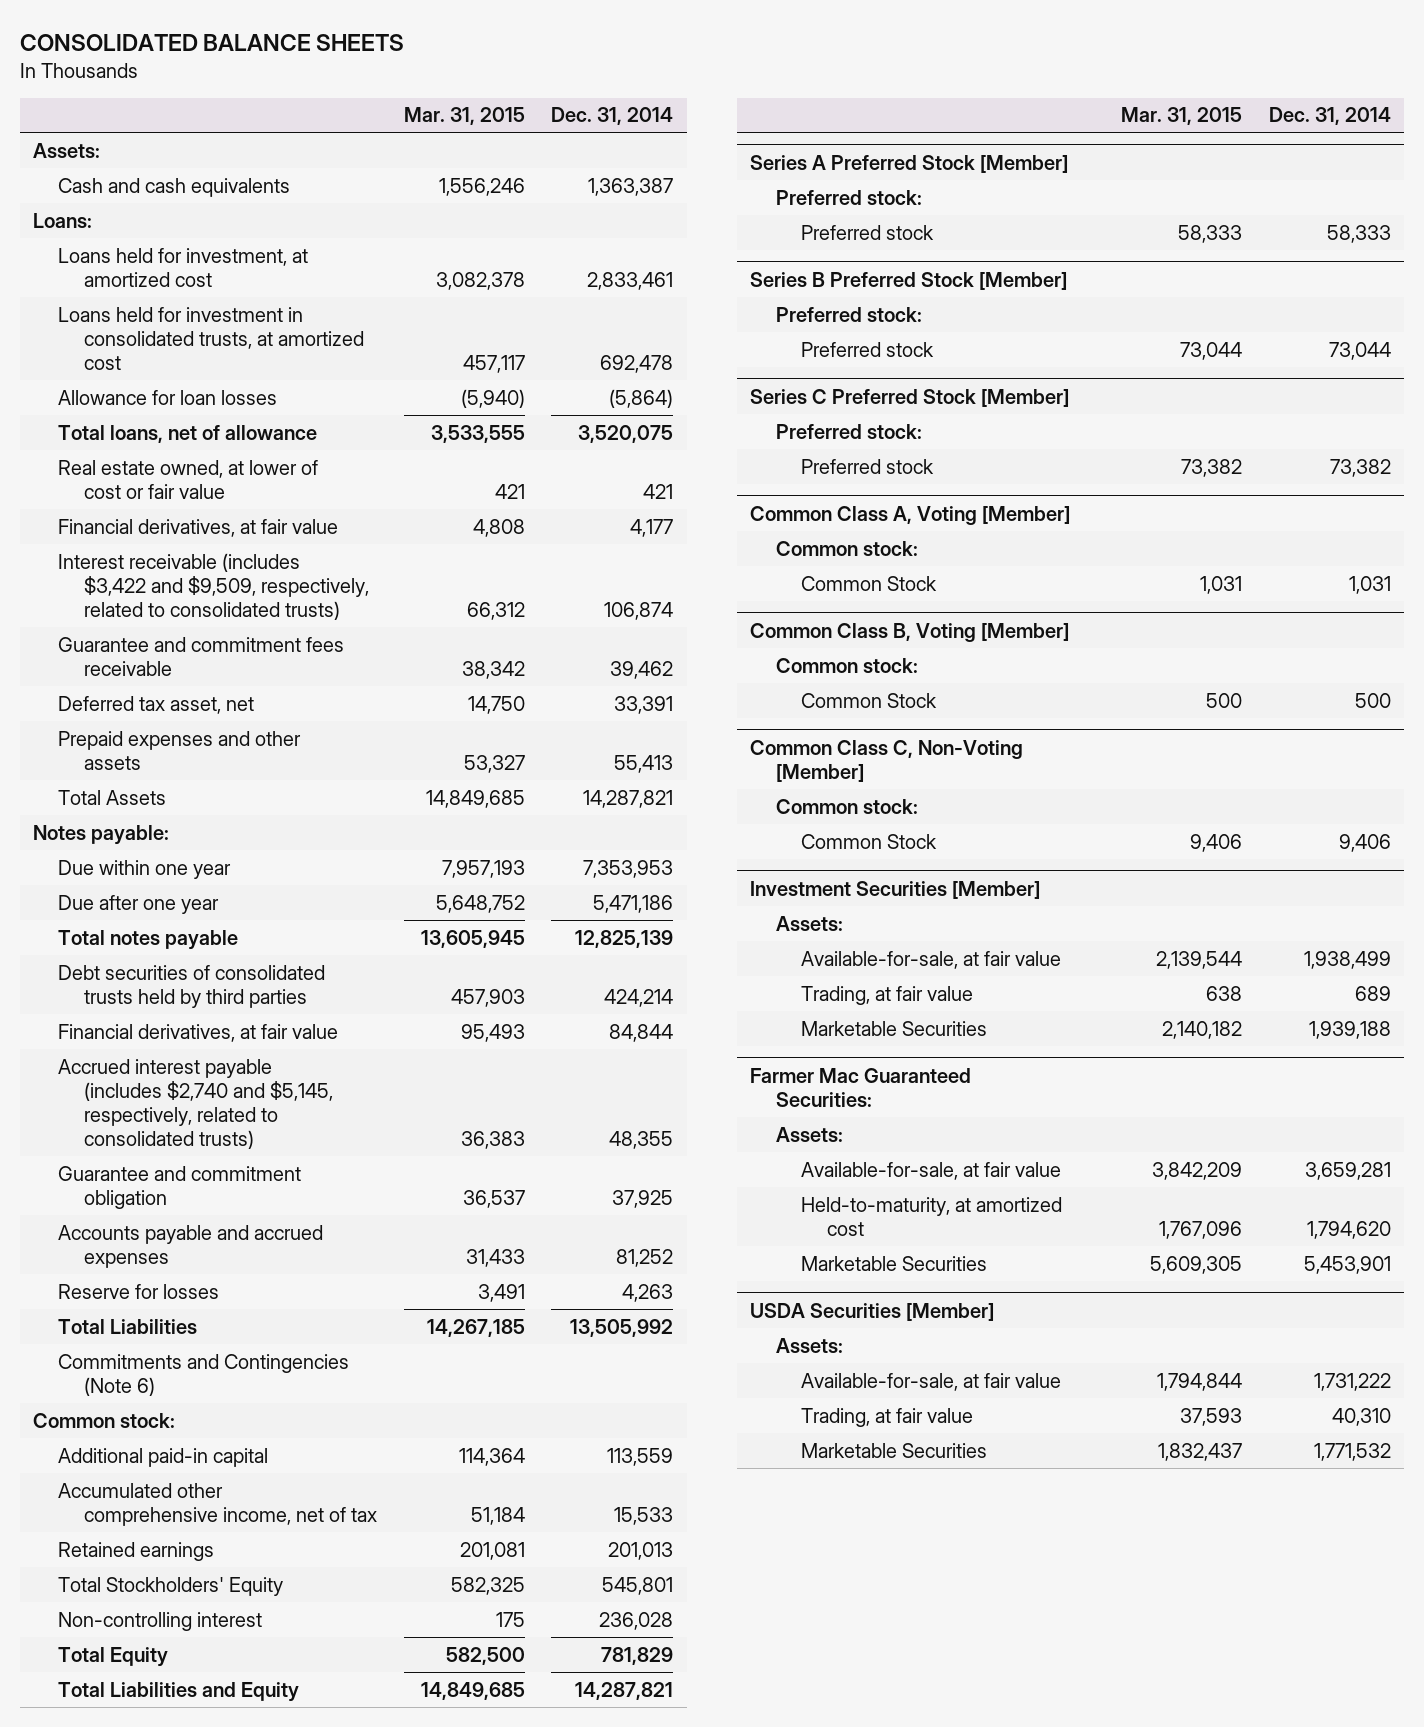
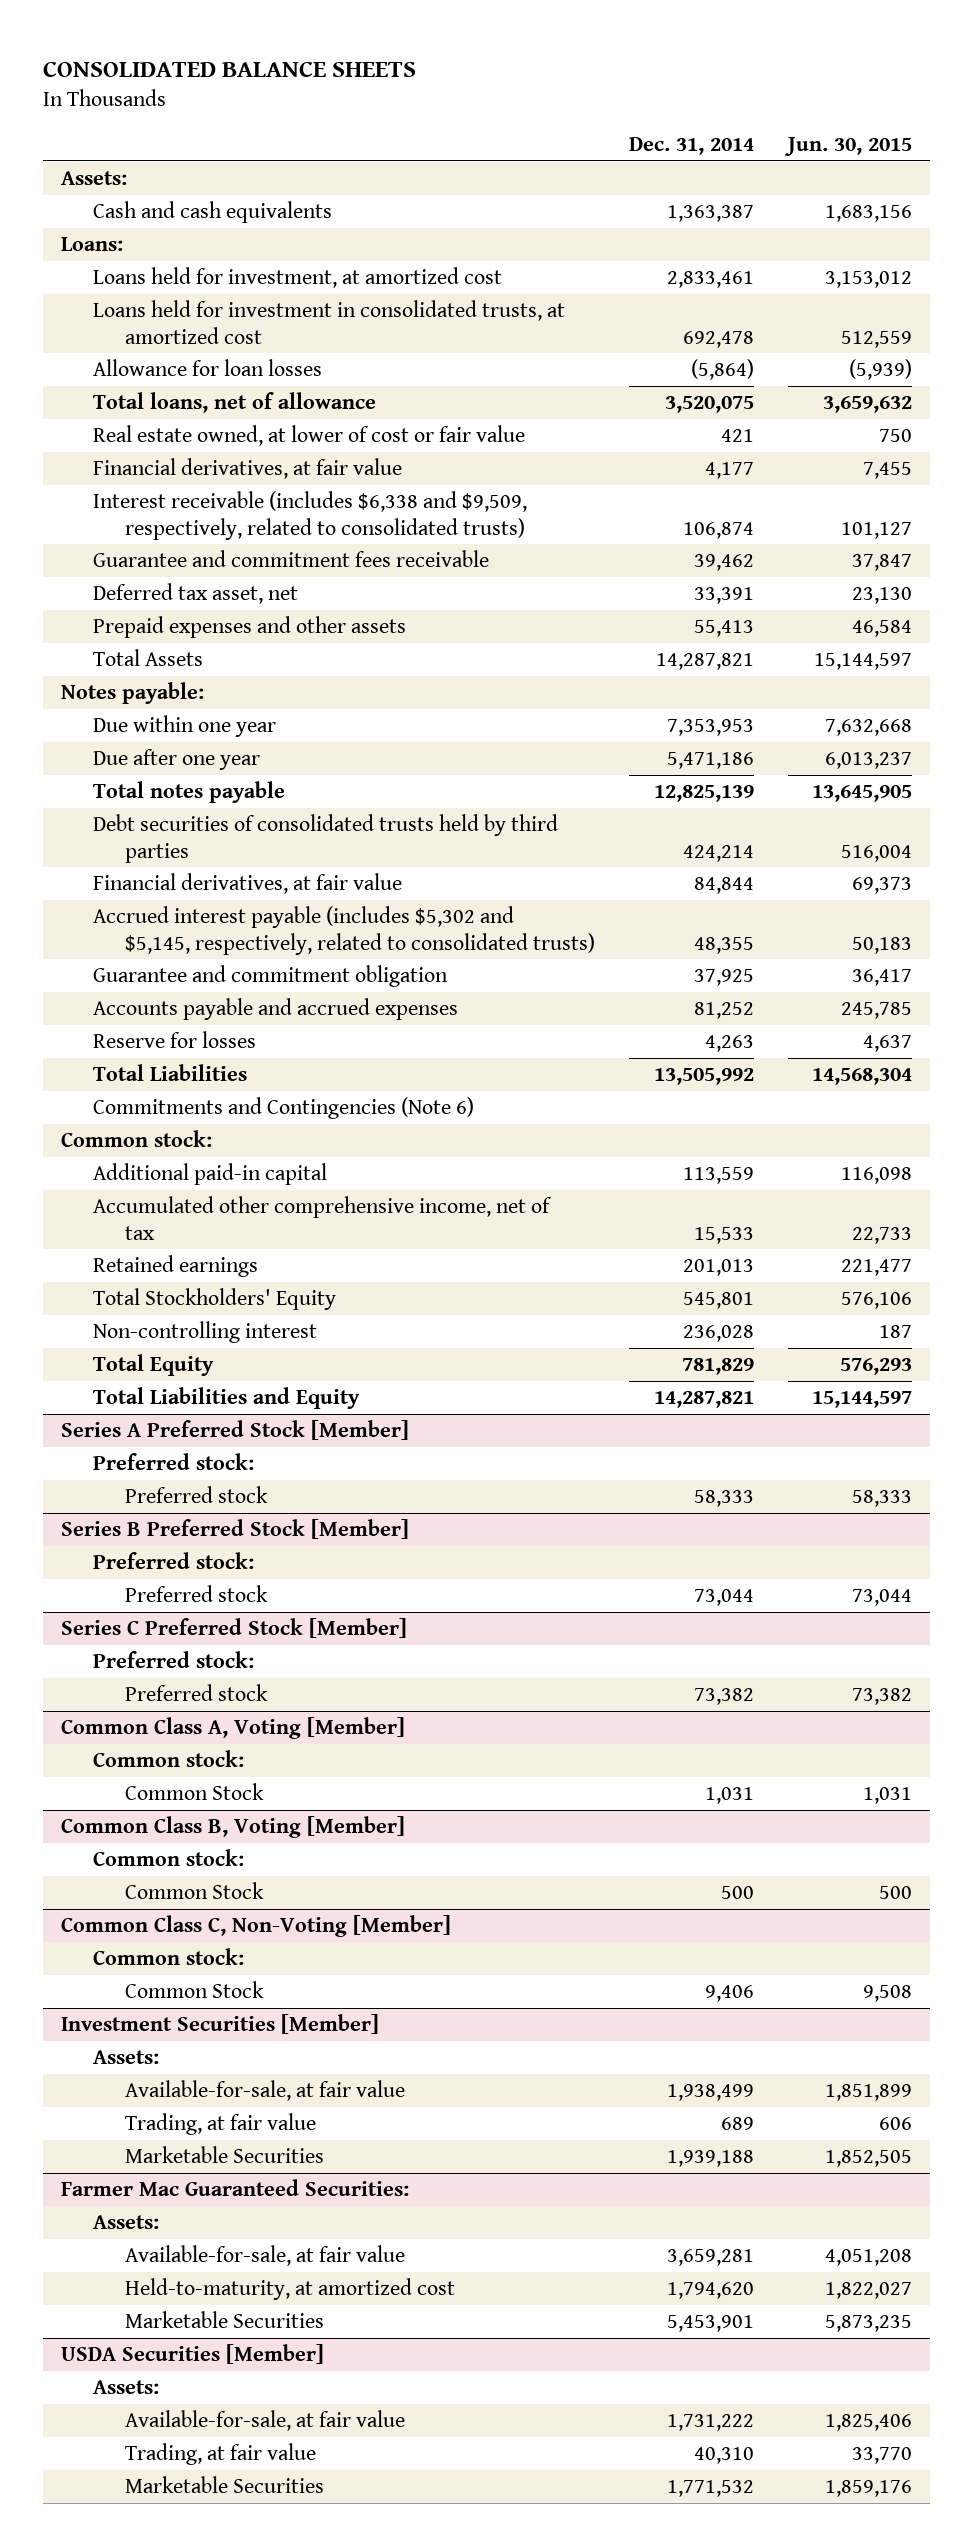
- | Mar. 31, 2015 | Dec. 31, 2014
+ | Dec. 31, 2014 | Jun. 30, 2015
- Interest receivable (includes $3,422 and $9,509, respectively, related to consolidated trusts) | 66,312 | 106,874
+ Interest receivable (includes $6,338 and $9,509, respectively, related to consolidated trusts) | 106,874 | 101,127
- Accrued interest payable (includes $2,740 and $5,145, respectively, related to consolidated trusts) | 36,383 | 48,355
+ Accrued interest payable (includes $5,302 and $5,145, respectively, related to consolidated trusts) | 48,355 | 50,183

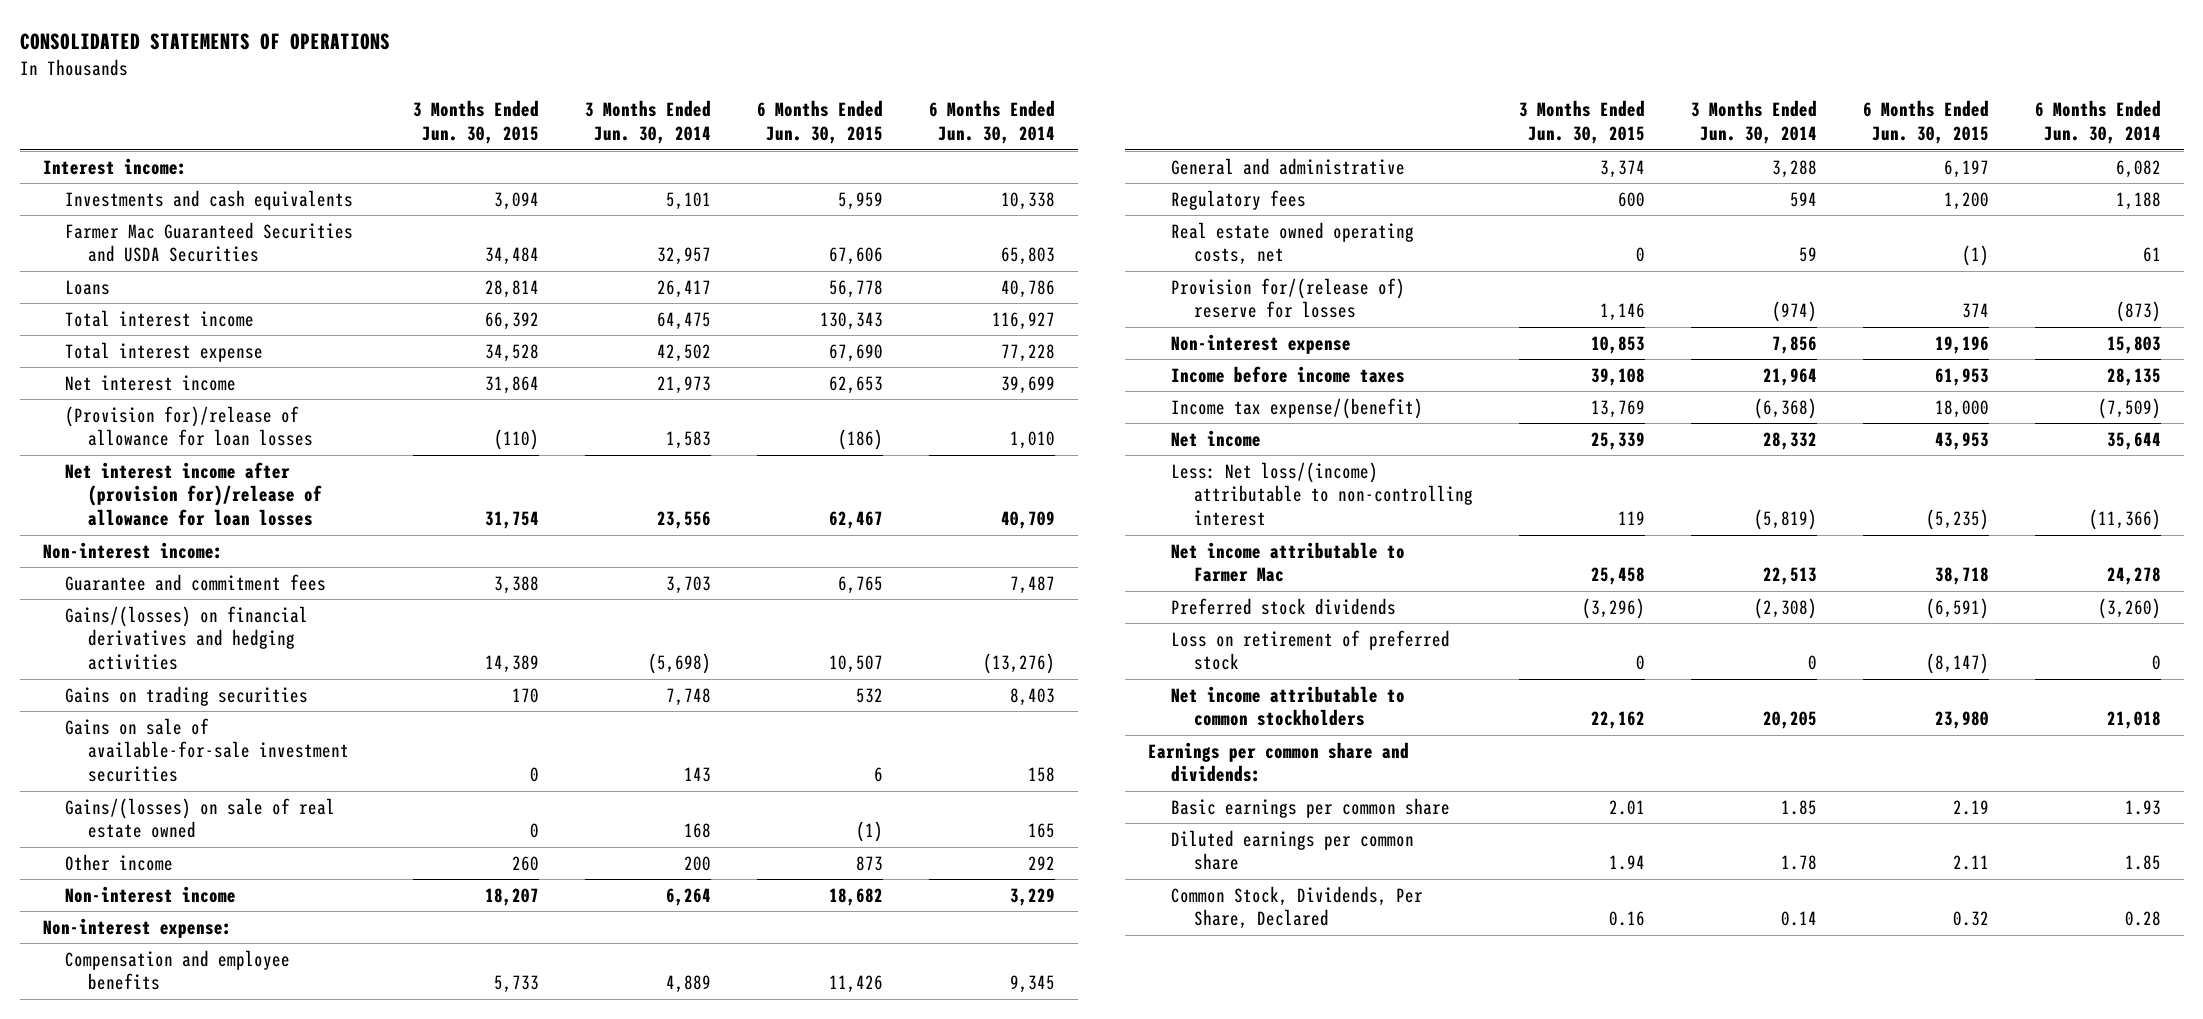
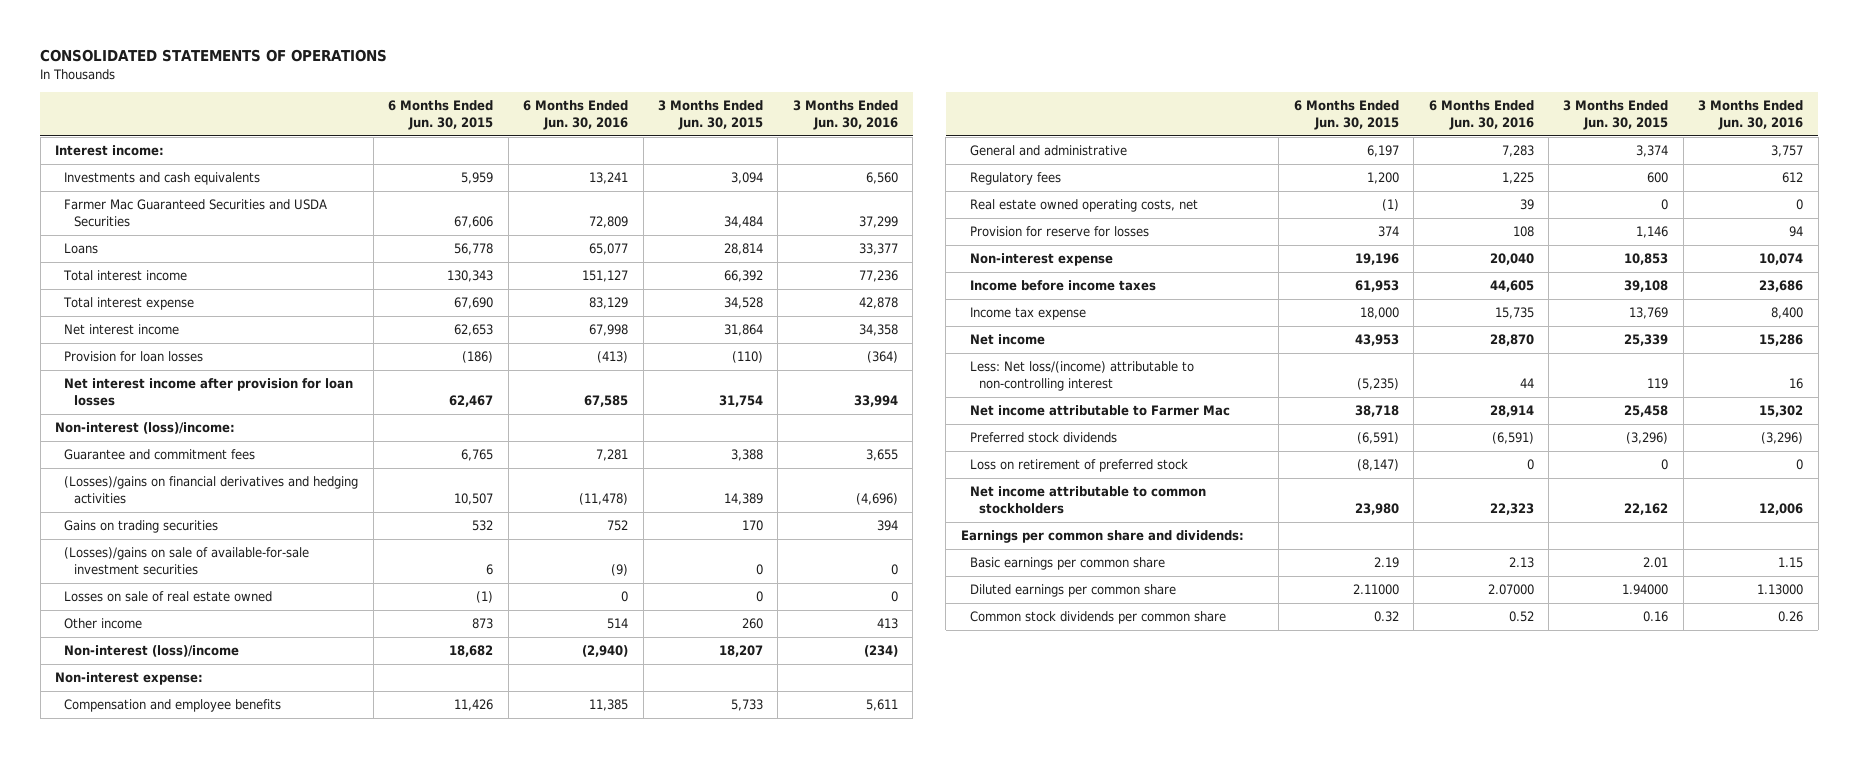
- | 3 Months Ended Jun. 30, 2015 | 3 Months Ended Jun. 30, 2014 | 6 Months Ended Jun. 30, 2015 | 6 Months Ended Jun. 30, 2014
+ | 6 Months Ended Jun. 30, 2015 | 6 Months Ended Jun. 30, 2016 | 3 Months Ended Jun. 30, 2015 | 3 Months Ended Jun. 30, 2016
- (Provision for)/release of allowance for loan losses | (110) | 1,583 | (186) | 1,010
- Net interest income after (provision for)/release of allowance for loan losses | 31,754 | 23,556 | 62,467 | 40,709
- Non-interest income:
+ Provision for loan losses | (186) | (413) | (110) | (364)
+ Net interest income after provision for loan losses | 62,467 | 67,585 | 31,754 | 33,994
+ Non-interest (loss)/income:
- Gains/(losses) on financial derivatives and hedging activities | 14,389 | (5,698) | 10,507 | (13,276)
+ (Losses)/gains on financial derivatives and hedging activities | 10,507 | (11,478) | 14,389 | (4,696)
- Gains on sale of available-for-sale investment securities | 0 | 143 | 6 | 158
- Gains/(losses) on sale of real estate owned | 0 | 168 | (1) | 165
+ (Losses)/gains on sale of available-for-sale investment securities | 6 | (9) | 0 | 0
+ Losses on sale of real estate owned | (1) | 0 | 0 | 0
- Non-interest income | 18,207 | 6,264 | 18,682 | 3,229
+ Non-interest (loss)/income | 18,682 | (2,940) | 18,207 | (234)
- Provision for/(release of) reserve for losses | 1,146 | (974) | 374 | (873)
+ Provision for reserve for losses | 374 | 108 | 1,146 | 94
- Income tax expense/(benefit) | 13,769 | (6,368) | 18,000 | (7,509)
+ Income tax expense | 18,000 | 15,735 | 13,769 | 8,400
- Diluted earnings per common share | 1.94 | 1.78 | 2.11 | 1.85
- Common Stock, Dividends, Per Share, Declared | 0.16 | 0.14 | 0.32 | 0.28
+ Diluted earnings per common share | 2.11000 | 2.07000 | 1.94000 | 1.13000
+ Common stock dividends per common share | 0.32 | 0.52 | 0.16 | 0.26

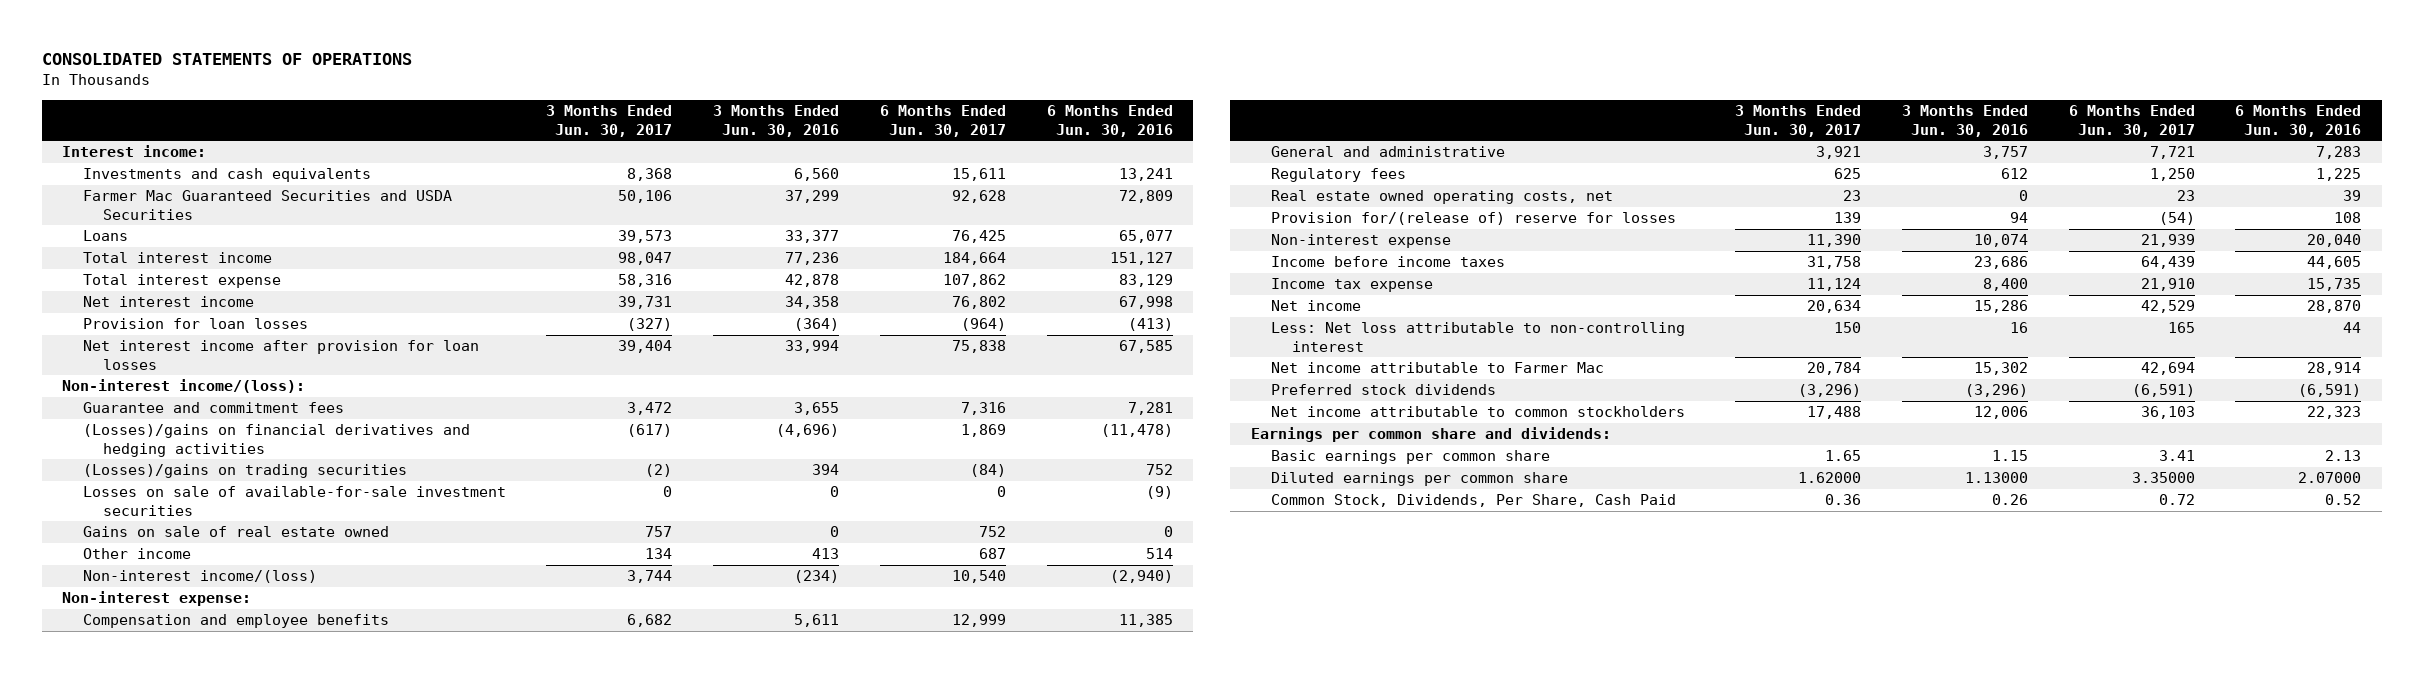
- | 6 Months Ended Jun. 30, 2015 | 6 Months Ended Jun. 30, 2016 | 3 Months Ended Jun. 30, 2015 | 3 Months Ended Jun. 30, 2016
+ | 3 Months Ended Jun. 30, 2017 | 3 Months Ended Jun. 30, 2016 | 6 Months Ended Jun. 30, 2017 | 6 Months Ended Jun. 30, 2016
- Non-interest (loss)/income:
+ Non-interest income/(loss):
- Gains on trading securities | 532 | 752 | 170 | 394
- (Losses)/gains on sale of available-for-sale investment securities | 6 | (9) | 0 | 0
- Losses on sale of real estate owned | (1) | 0 | 0 | 0
+ (Losses)/gains on trading securities | (2) | 394 | (84) | 752
+ Losses on sale of available-for-sale investment securities | 0 | 0 | 0 | (9)
+ Gains on sale of real estate owned | 757 | 0 | 752 | 0
- Non-interest (loss)/income | 18,682 | (2,940) | 18,207 | (234)
+ Non-interest income/(loss) | 3,744 | (234) | 10,540 | (2,940)
- Provision for reserve for losses | 374 | 108 | 1,146 | 94
+ Provision for/(release of) reserve for losses | 139 | 94 | (54) | 108
- Less: Net loss/(income) attributable to non-controlling interest | (5,235) | 44 | 119 | 16
+ Less: Net loss attributable to non-controlling interest | 150 | 16 | 165 | 44
- Loss on retirement of preferred stock | (8,147) | 0 | 0 | 0
- Common stock dividends per common share | 0.32 | 0.52 | 0.16 | 0.26
+ Common Stock, Dividends, Per Share, Cash Paid | 0.36 | 0.26 | 0.72 | 0.52

